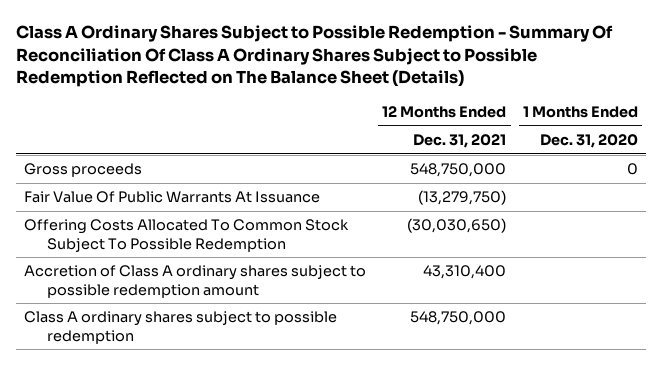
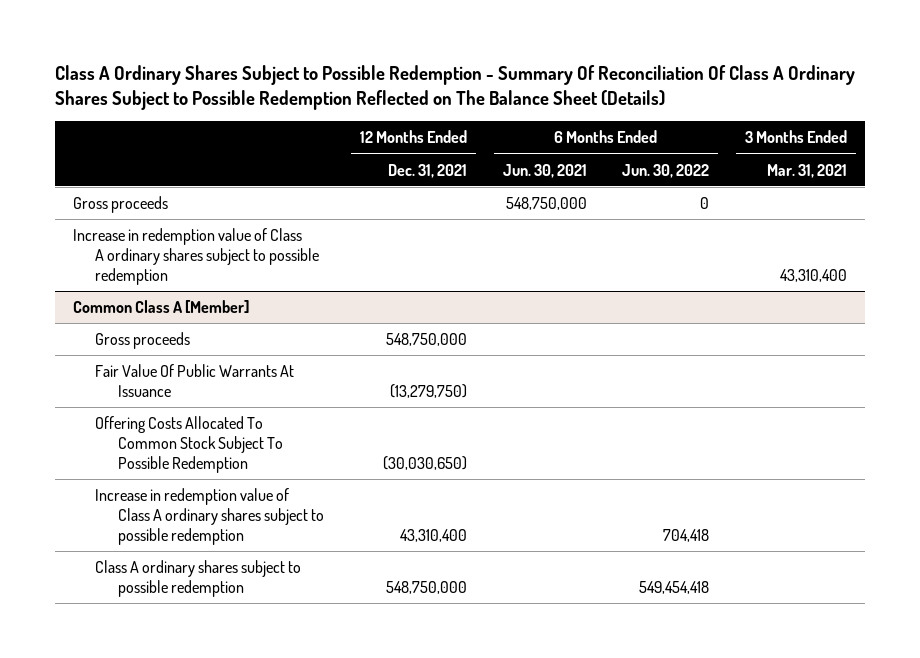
- | 12 Months Ended Dec. 31, 2021 | 1 Months Ended Dec. 31, 2020
+ | 12 Months Ended Dec. 31, 2021 | 6 Months Ended Jun. 30, 2021 | 6 Months Ended Jun. 30, 2022 | 3 Months Ended Mar. 31, 2021
+ Gross proceeds | | 548,750,000 | 0 |
+ Increase in redemption value of Class A ordinary shares subject to possible redemption | | | | 43,310,400
+ Common Class A [Member]
- Accretion of Class A ordinary shares subject to possible redemption amount | 43,310,400 |
+ Increase in redemption value of Class A ordinary shares subject to possible redemption | 43,310,400 | | 704,418 |

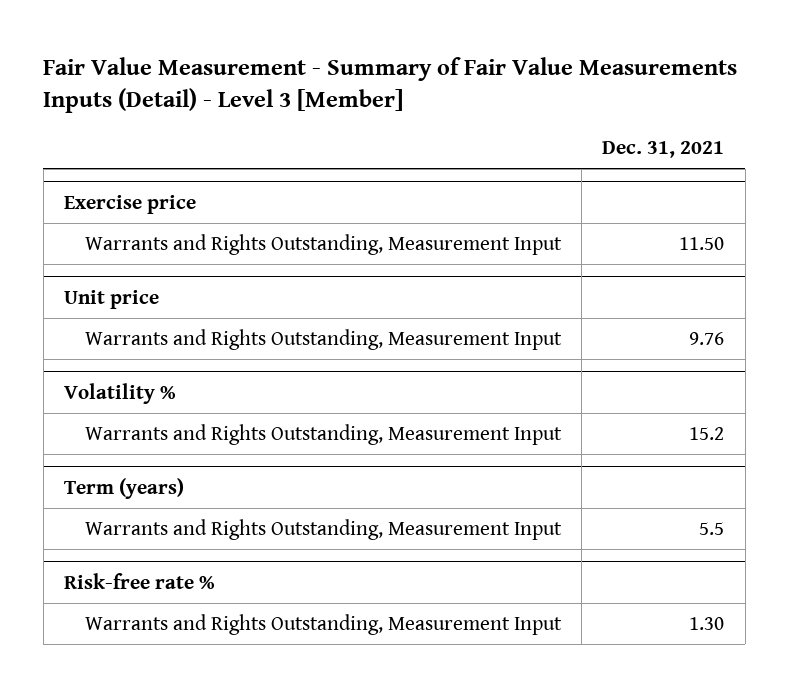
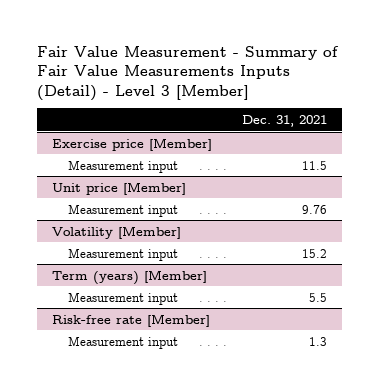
- Exercise price
- Warrants and Rights Outstanding, Measurement Input | 11.50
- Unit price
- Warrants and Rights Outstanding, Measurement Input | 9.76
- Volatility %
- Warrants and Rights Outstanding, Measurement Input | 15.2
- Term (years)
- Warrants and Rights Outstanding, Measurement Input | 5.5
- Risk-free rate %
- Warrants and Rights Outstanding, Measurement Input | 1.30
+ Exercise price [Member]
+ Measurement input | 11.5
+ Unit price [Member]
+ Measurement input | 9.76
+ Volatility [Member]
+ Measurement input | 15.2
+ Term (years) [Member]
+ Measurement input | 5.5
+ Risk-free rate [Member]
+ Measurement input | 1.3

